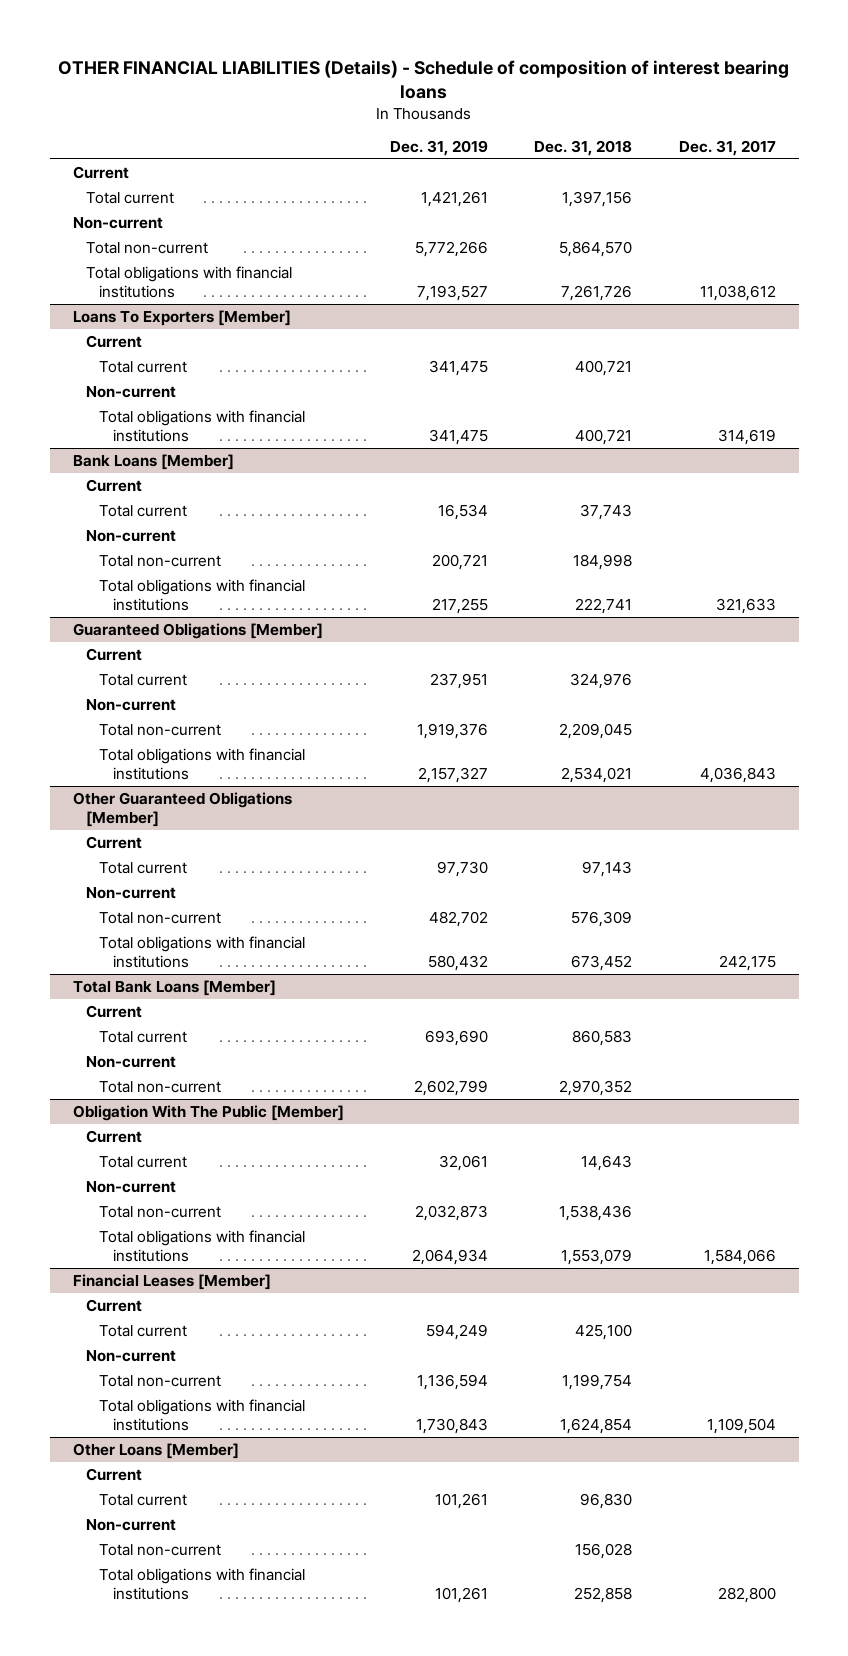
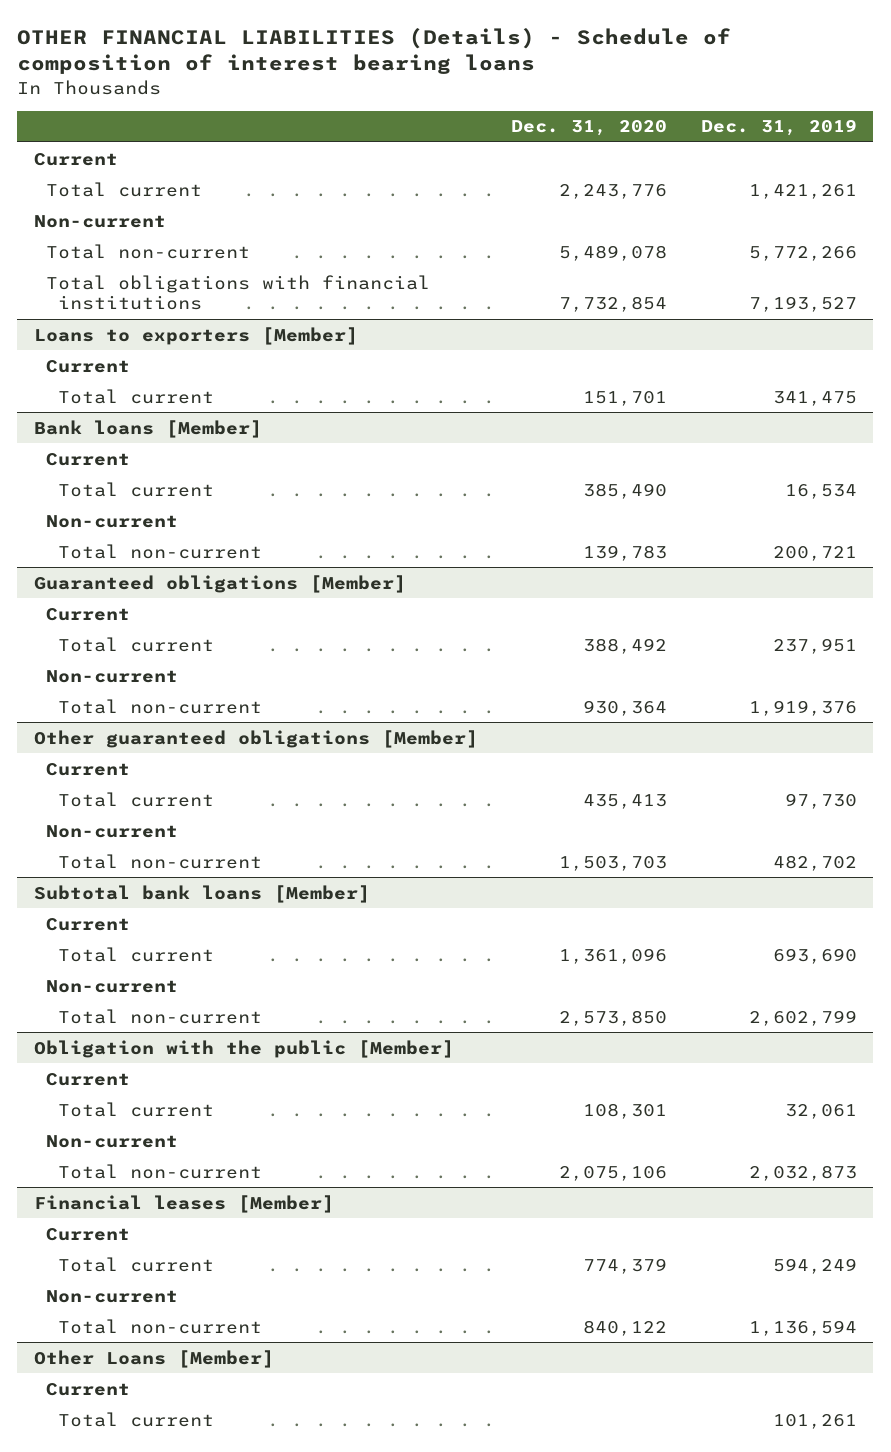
- | Dec. 31, 2019 | Dec. 31, 2018 | Dec. 31, 2017
+ | Dec. 31, 2020 | Dec. 31, 2019
- Loans To Exporters [Member]
+ Loans to exporters [Member]
- Non-current
- Total obligations with financial institutions | 341,475 | 400,721 | 314,619
- Bank Loans [Member]
+ Bank loans [Member]
- Total obligations with financial institutions | 217,255 | 222,741 | 321,633
- Guaranteed Obligations [Member]
+ Guaranteed obligations [Member]
- Total obligations with financial institutions | 2,157,327 | 2,534,021 | 4,036,843
- Other Guaranteed Obligations [Member]
+ Other guaranteed obligations [Member]
- Total obligations with financial institutions | 580,432 | 673,452 | 242,175
- Total Bank Loans [Member]
+ Subtotal bank loans [Member]
- Obligation With The Public [Member]
+ Obligation with the public [Member]
- Total obligations with financial institutions | 2,064,934 | 1,553,079 | 1,584,066
- Financial Leases [Member]
+ Financial leases [Member]
- Total obligations with financial institutions | 1,730,843 | 1,624,854 | 1,109,504
@ Other Loans [Member]
- Non-current
- Total non-current | | 156,028 |
- Total obligations with financial institutions | 101,261 | 252,858 | 282,800

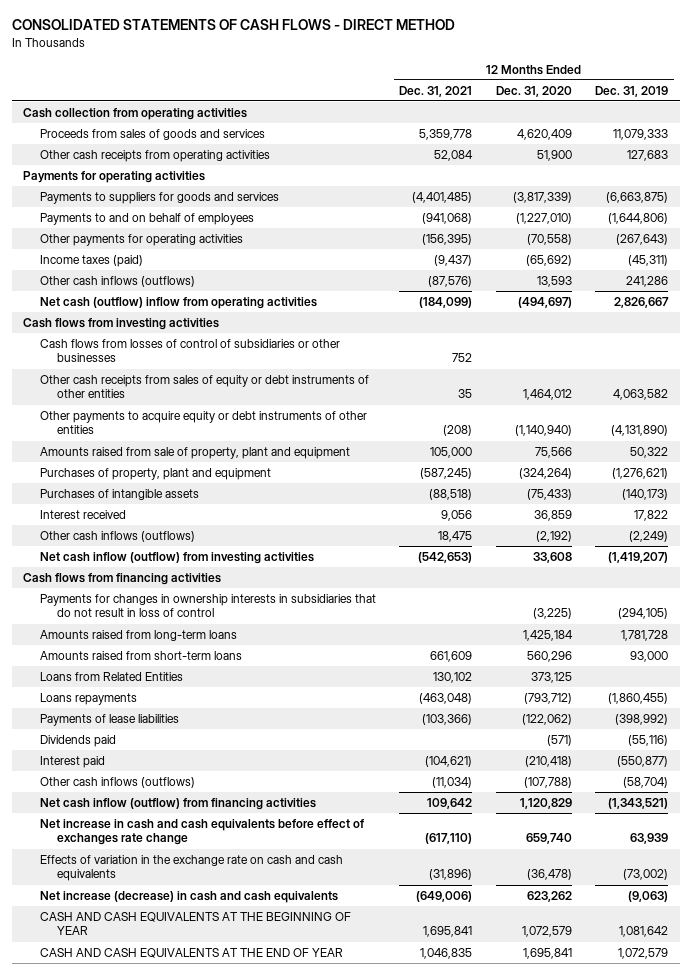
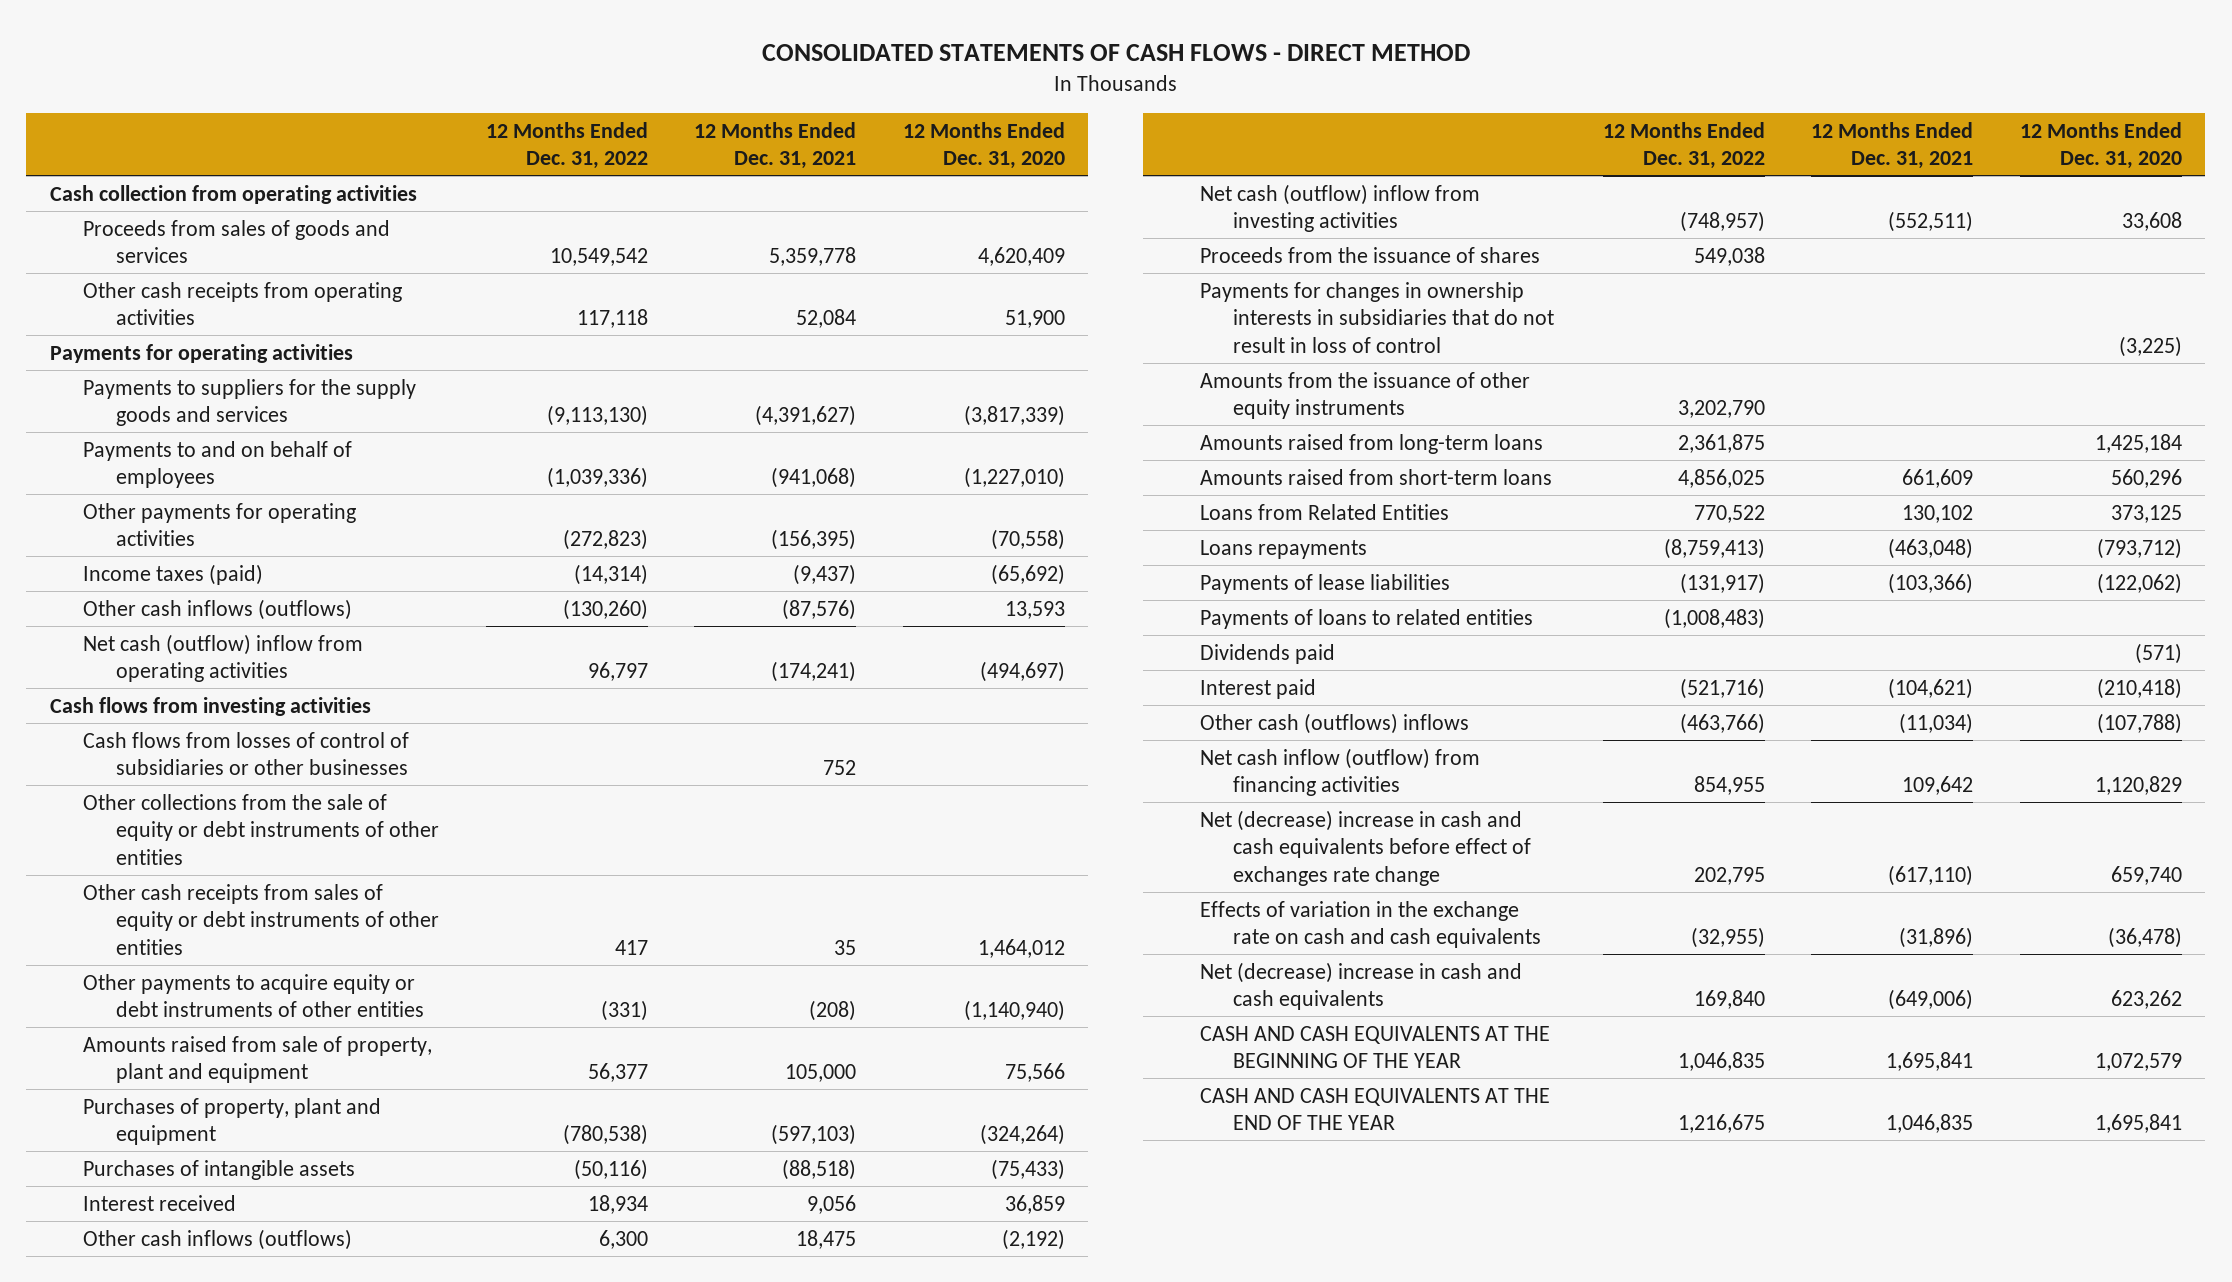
- | 12 Months Ended Dec. 31, 2021 | 12 Months Ended Dec. 31, 2020 | 12 Months Ended Dec. 31, 2019
+ | 12 Months Ended Dec. 31, 2022 | 12 Months Ended Dec. 31, 2021 | 12 Months Ended Dec. 31, 2020
- Payments to suppliers for goods and services | (4,401,485) | (3,817,339) | (6,663,875)
+ Payments to suppliers for the supply goods and services | (9,113,130) | (4,391,627) | (3,817,339)
- Net cash (outflow) inflow from operating activities | (184,099) | (494,697) | 2,826,667
+ Net cash (outflow) inflow from operating activities | 96,797 | (174,241) | (494,697)
+ Other collections from the sale of equity or debt instruments of other entities
- Purchases of property, plant and equipment | (587,245) | (324,264) | (1,276,621)
+ Purchases of property, plant and equipment | (780,538) | (597,103) | (324,264)
- Net cash inflow (outflow) from investing activities | (542,653) | 33,608 | (1,419,207)
- Cash flows from financing activities
+ Net cash (outflow) inflow from investing activities | (748,957) | (552,511) | 33,608
+ Proceeds from the issuance of shares | 549,038 | |
+ Amounts from the issuance of other equity instruments | 3,202,790 | |
+ Payments of loans to related entities | (1,008,483) | |
- Other cash inflows (outflows) | (11,034) | (107,788) | (58,704)
+ Other cash (outflows) inflows | (463,766) | (11,034) | (107,788)
- Net increase in cash and cash equivalents before effect of exchanges rate change | (617,110) | 659,740 | 63,939
+ Net (decrease) increase in cash and cash equivalents before effect of exchanges rate change | 202,795 | (617,110) | 659,740
- Net increase (decrease) in cash and cash equivalents | (649,006) | 623,262 | (9,063)
- CASH AND CASH EQUIVALENTS AT THE BEGINNING OF YEAR | 1,695,841 | 1,072,579 | 1,081,642
- CASH AND CASH EQUIVALENTS AT THE END OF YEAR | 1,046,835 | 1,695,841 | 1,072,579
+ Net (decrease) increase in cash and cash equivalents | 169,840 | (649,006) | 623,262
+ CASH AND CASH EQUIVALENTS AT THE BEGINNING OF THE YEAR | 1,046,835 | 1,695,841 | 1,072,579
+ CASH AND CASH EQUIVALENTS AT THE END OF THE YEAR | 1,216,675 | 1,046,835 | 1,695,841

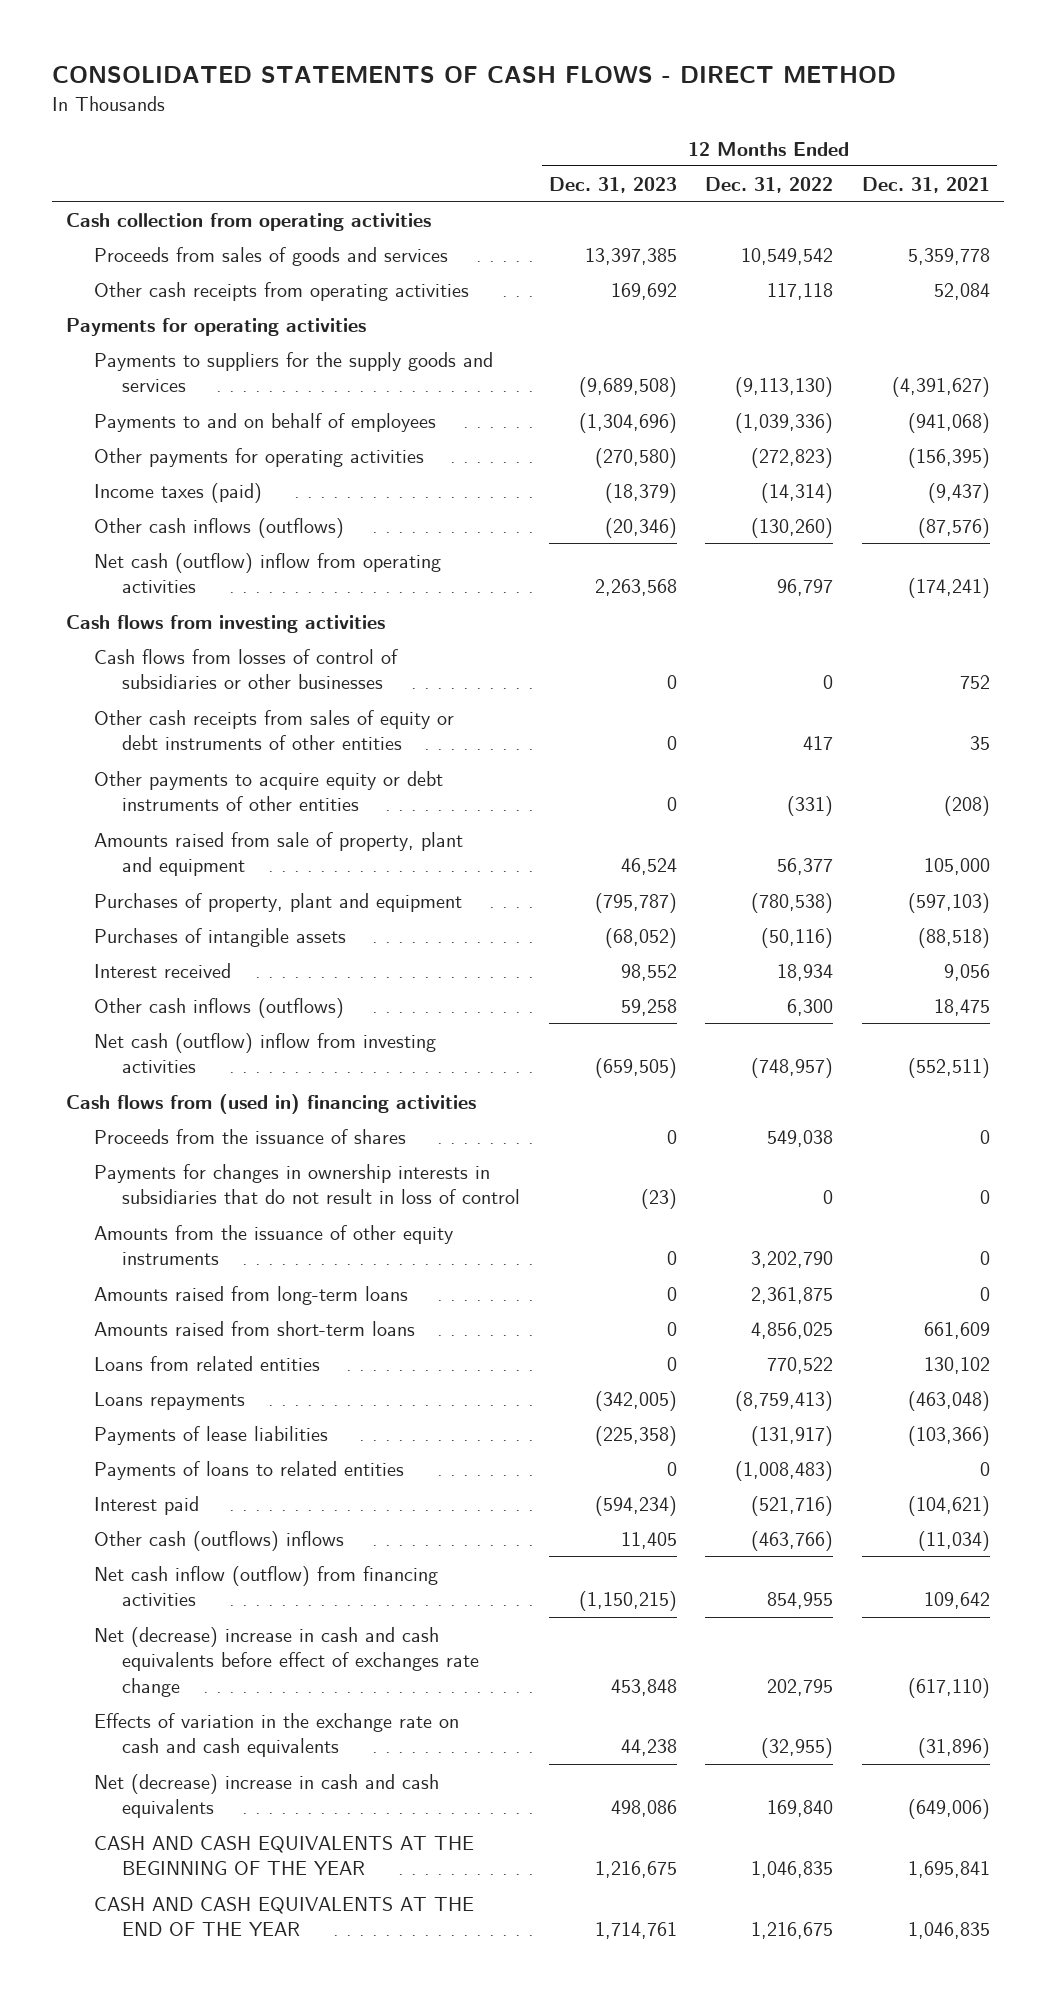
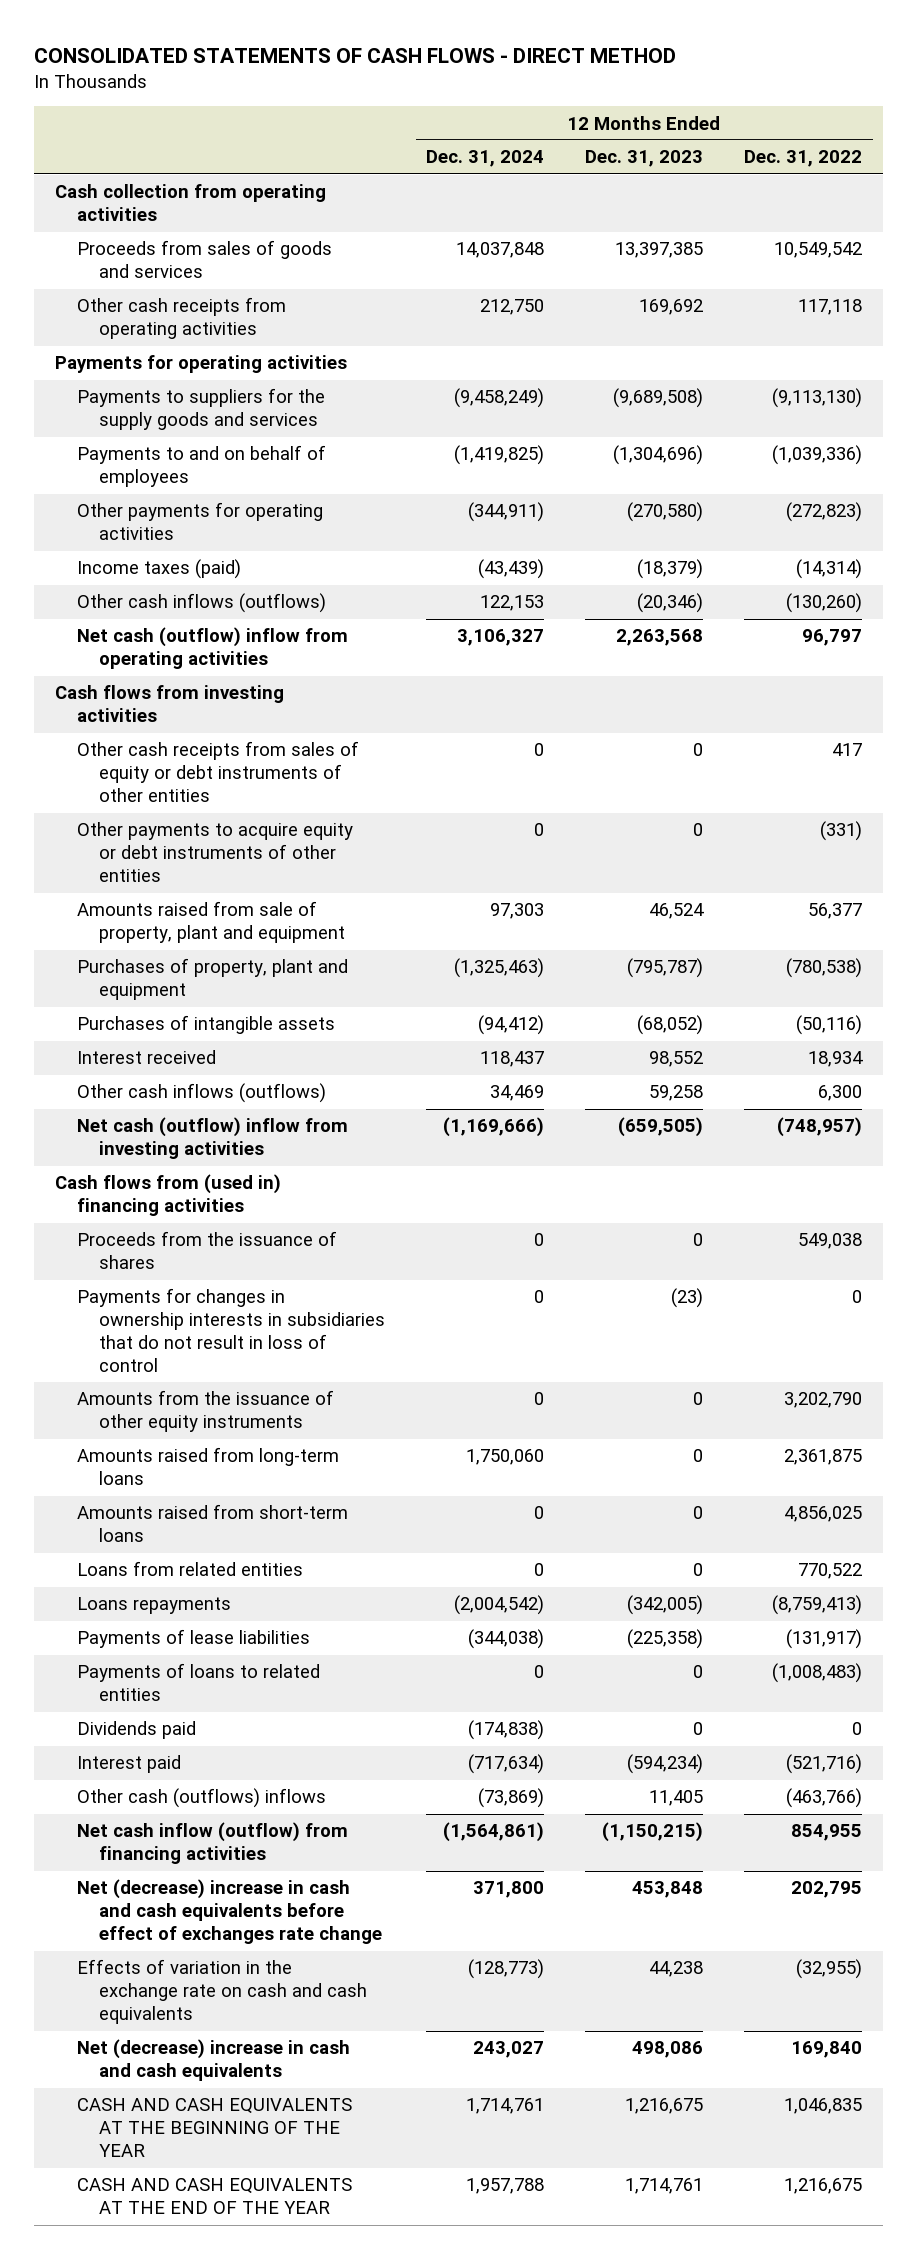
- | 12 Months Ended Dec. 31, 2023 | 12 Months Ended Dec. 31, 2022 | 12 Months Ended Dec. 31, 2021
+ | 12 Months Ended Dec. 31, 2024 | 12 Months Ended Dec. 31, 2023 | 12 Months Ended Dec. 31, 2022
- Cash flows from losses of control of subsidiaries or other businesses | 0 | 0 | 752
+ Dividends paid | (174,838) | 0 | 0

